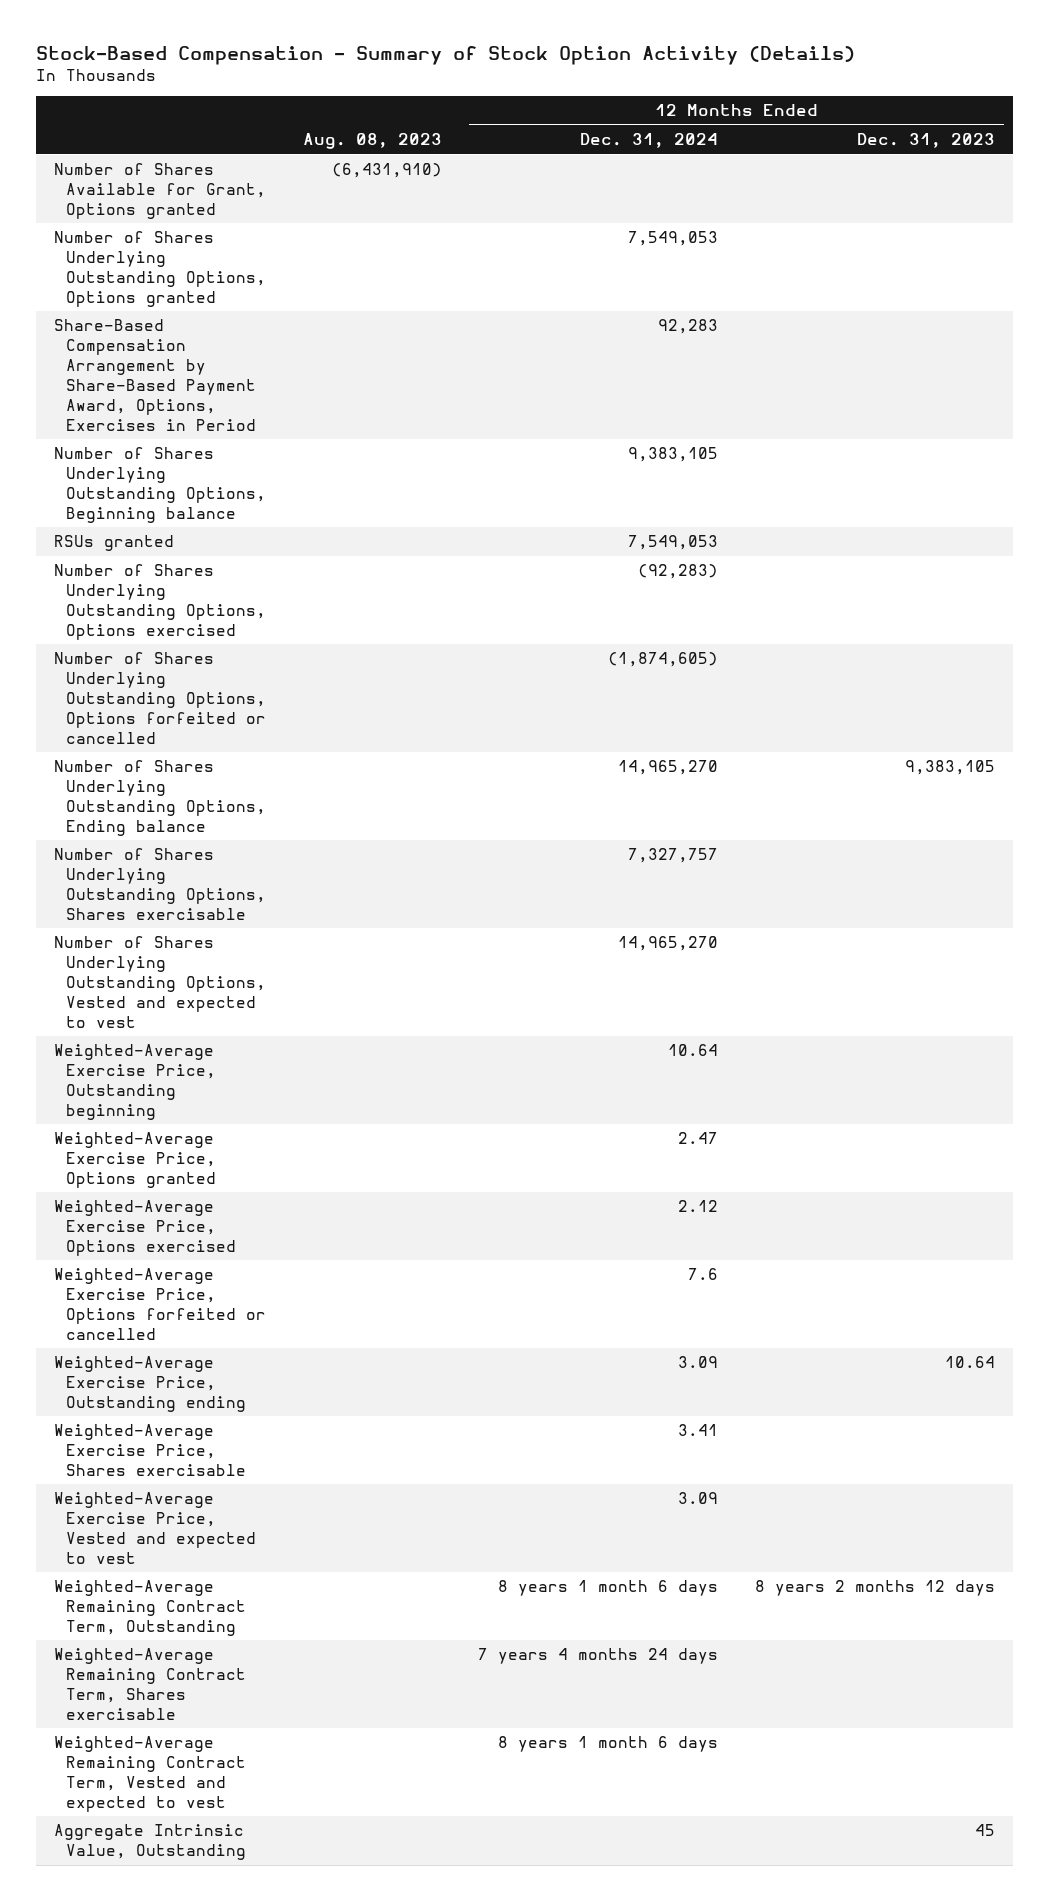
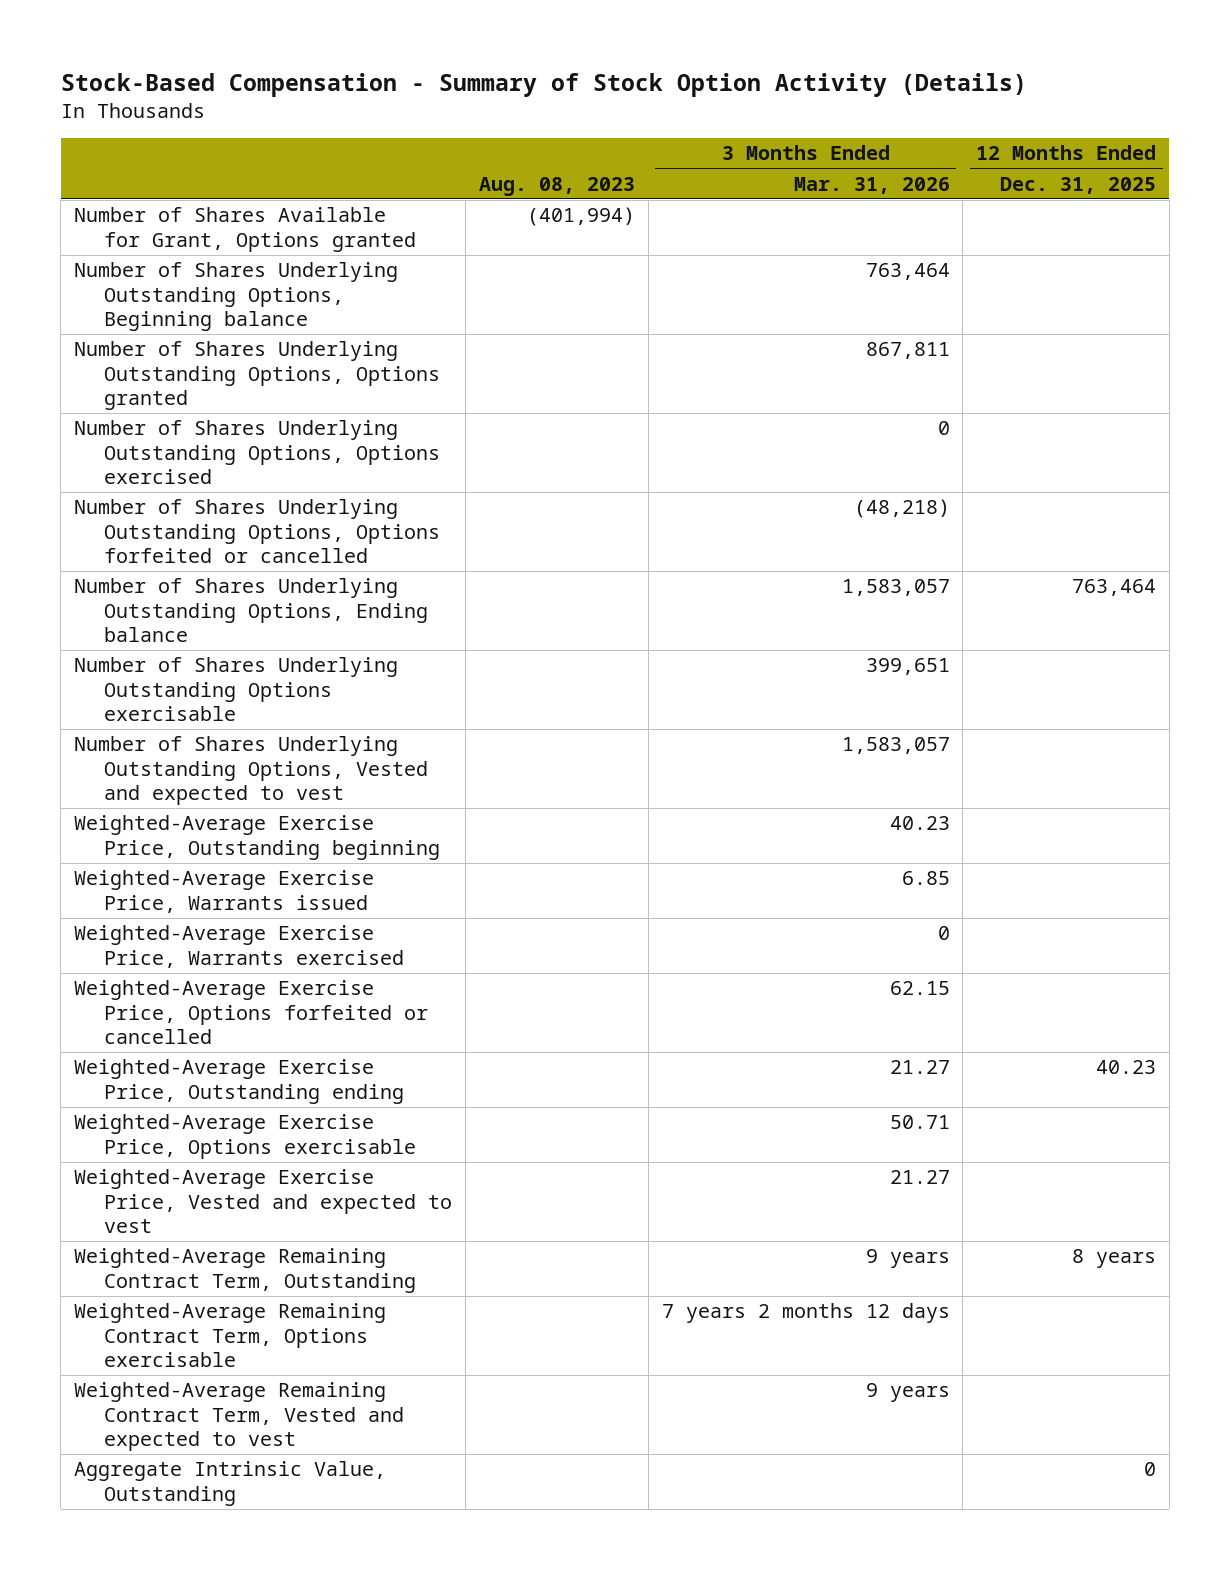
- | Aug. 08, 2023 | 12 Months Ended Dec. 31, 2024 | 12 Months Ended Dec. 31, 2023
+ | Aug. 08, 2023 | 3 Months Ended Mar. 31, 2026 | 12 Months Ended Dec. 31, 2025
- Number of Shares Available for Grant, Options granted | (6,431,910) | |
- Share-Based Compensation Arrangement by Share-Based Payment Award, Options, Exercises in Period | | 92,283 |
+ Number of Shares Available for Grant, Options granted | (401,994) | |
- RSUs granted | | 7,549,053 |
moved down: Number of Shares Underlying Outstanding Options, Options granted | | 867,811 |
- Number of Shares Underlying Outstanding Options, Shares exercisable | | 7,327,757 |
+ Number of Shares Underlying Outstanding Options exercisable | | 399,651 |
- Weighted-Average Exercise Price, Options granted | | 2.47 |
- Weighted-Average Exercise Price, Options exercised | | 2.12 |
+ Weighted-Average Exercise Price, Warrants issued | | 6.85 |
+ Weighted-Average Exercise Price, Warrants exercised | | 0 |
- Weighted-Average Exercise Price, Shares exercisable | | 3.41 |
+ Weighted-Average Exercise Price, Options exercisable | | 50.71 |
- Weighted-Average Remaining Contract Term, Shares exercisable | | 7 years 4 months 24 days |
+ Weighted-Average Remaining Contract Term, Options exercisable | | 7 years 2 months 12 days |

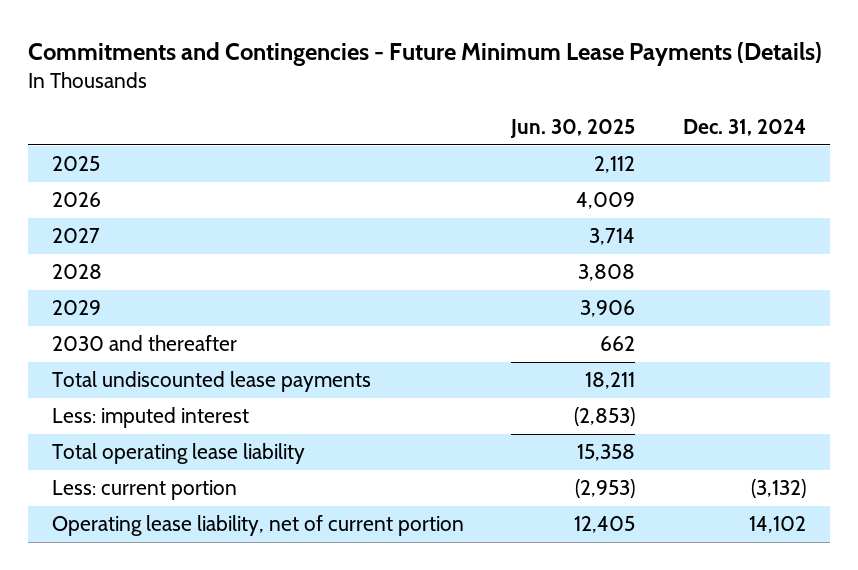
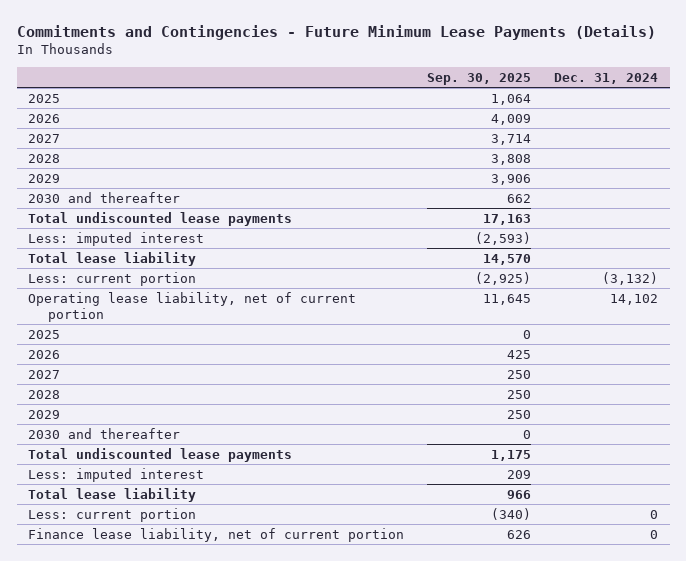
- | Jun. 30, 2025 | Dec. 31, 2024
+ | Sep. 30, 2025 | Dec. 31, 2024
- Total operating lease liability | 15,358 |
+ Total lease liability | 14,570 |
+ 2025 | 0 |
+ 2026 | 425 |
+ 2027 | 250 |
+ 2028 | 250 |
+ 2029 | 250 |
+ 2030 and thereafter | 0 |
+ Total undiscounted lease payments | 1,175 |
+ Less: imputed interest | 209 |
+ Total lease liability | 966 |
+ Less: current portion | (340) | 0
+ Finance lease liability, net of current portion | 626 | 0

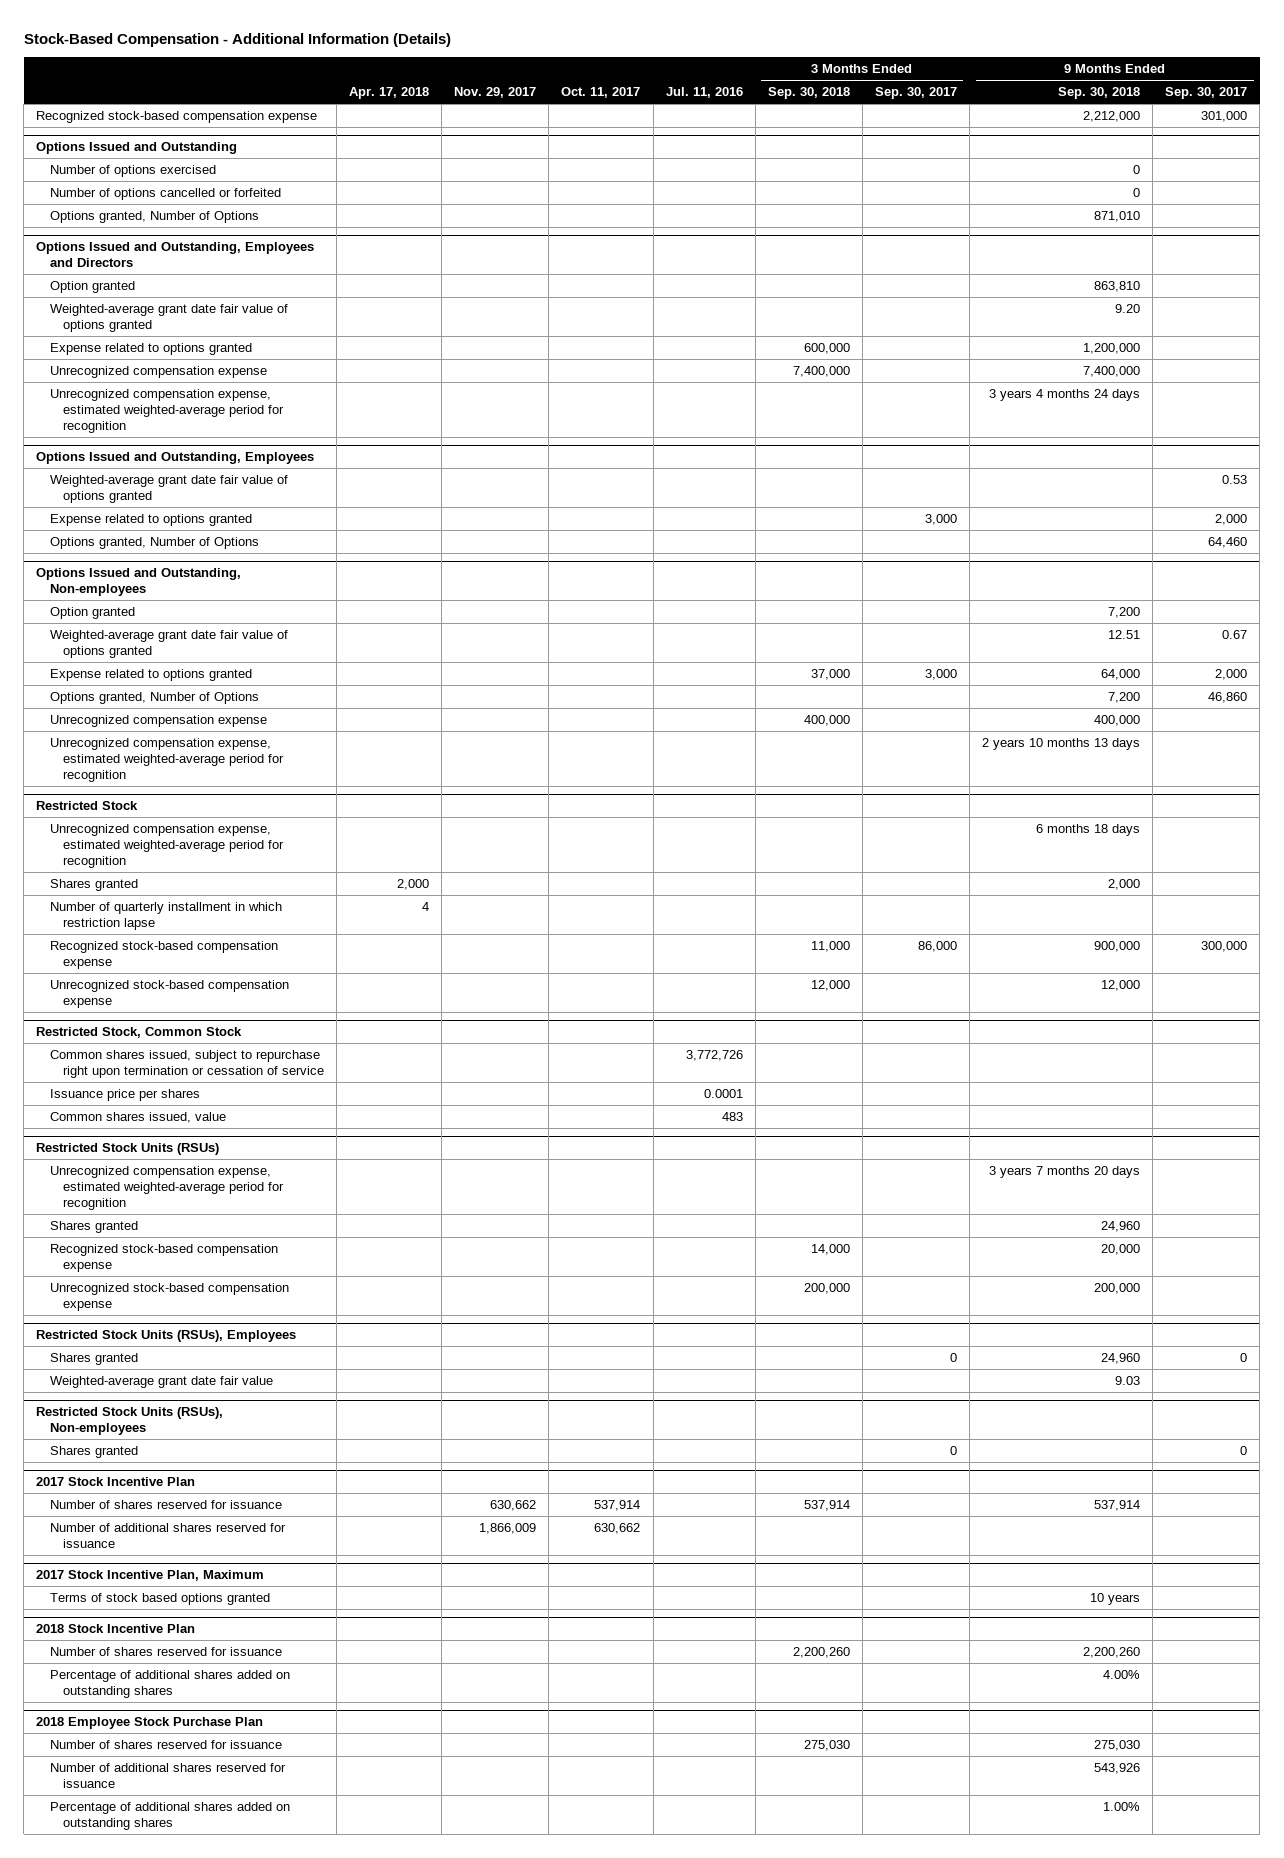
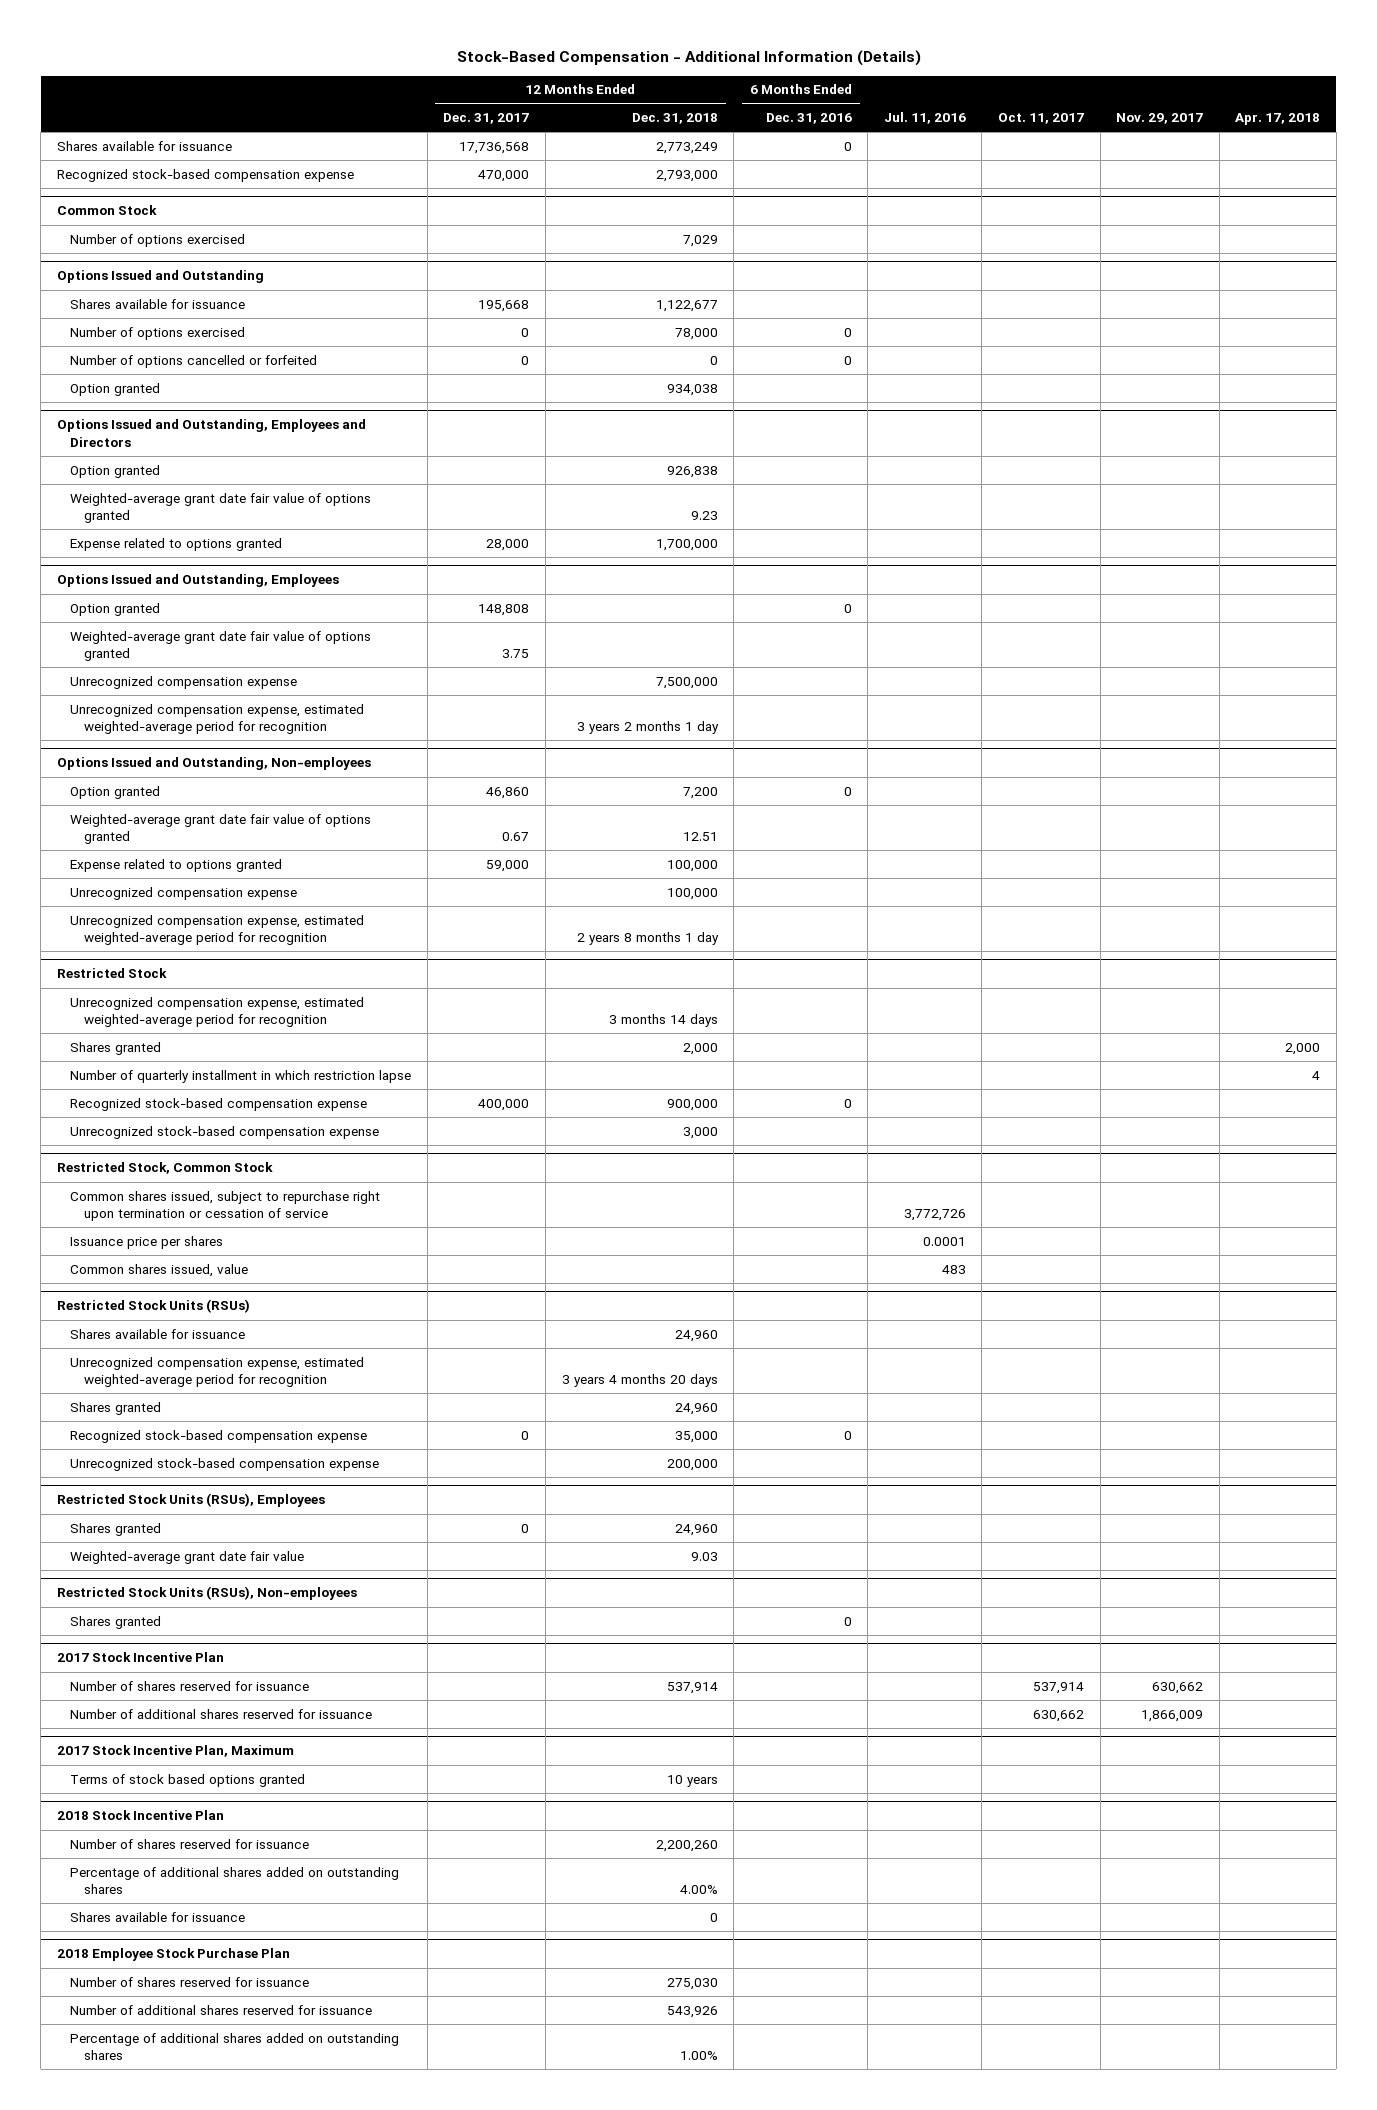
- | Apr. 17, 2018 | Nov. 29, 2017 | Oct. 11, 2017 | Jul. 11, 2016 | 3 Months Ended Sep. 30, 2018 | 3 Months Ended Sep. 30, 2017 | 9 Months Ended Sep. 30, 2018 | 9 Months Ended Sep. 30, 2017
+ | 12 Months Ended Dec. 31, 2017 | 12 Months Ended Dec. 31, 2018 | 6 Months Ended Dec. 31, 2016 | Jul. 11, 2016 | Oct. 11, 2017 | Nov. 29, 2017 | Apr. 17, 2018
+ Shares available for issuance | 17,736,568 | 2,773,249 | 0 | | | |
+ Common Stock
+ Number of options exercised | | 7,029 | | | | |
@ Options Issued and Outstanding
+ Shares available for issuance | 195,668 | 1,122,677 | | | | |
- Options granted, Number of Options | | | | | | | 871,010 |
+ Option granted | | 934,038 | | | | |
@ Options Issued and Outstanding, Employees and Directors
- Unrecognized compensation expense | | | | | 7,400,000 | | 7,400,000 |
- Unrecognized compensation expense, estimated weighted-average period for recognition | | | | | | | 3 years 4 months 24 days |
@ Options Issued and Outstanding, Employees
+ Option granted | 148,808 | | 0 | | | |
- Expense related to options granted | | | | | | 3,000 | | 2,000
- Options granted, Number of Options | | | | | | | | 64,460
+ Unrecognized compensation expense | | 7,500,000 | | | | |
+ Unrecognized compensation expense, estimated weighted-average period for recognition | | 3 years 2 months 1 day | | | | |
@ Options Issued and Outstanding, Non-employees
- Options granted, Number of Options | | | | | | | 7,200 | 46,860
@ Restricted Stock Units (RSUs)
+ Shares available for issuance | | 24,960 | | | | |
@ 2018 Stock Incentive Plan
+ Shares available for issuance | | 0 | | | | |

